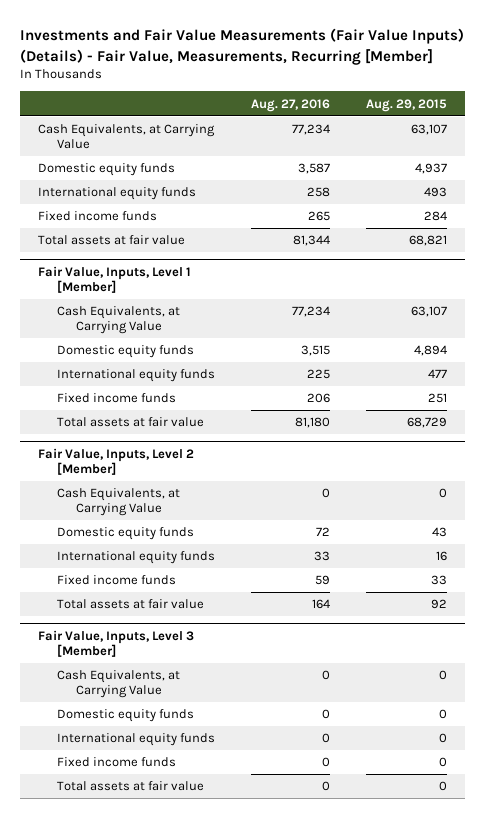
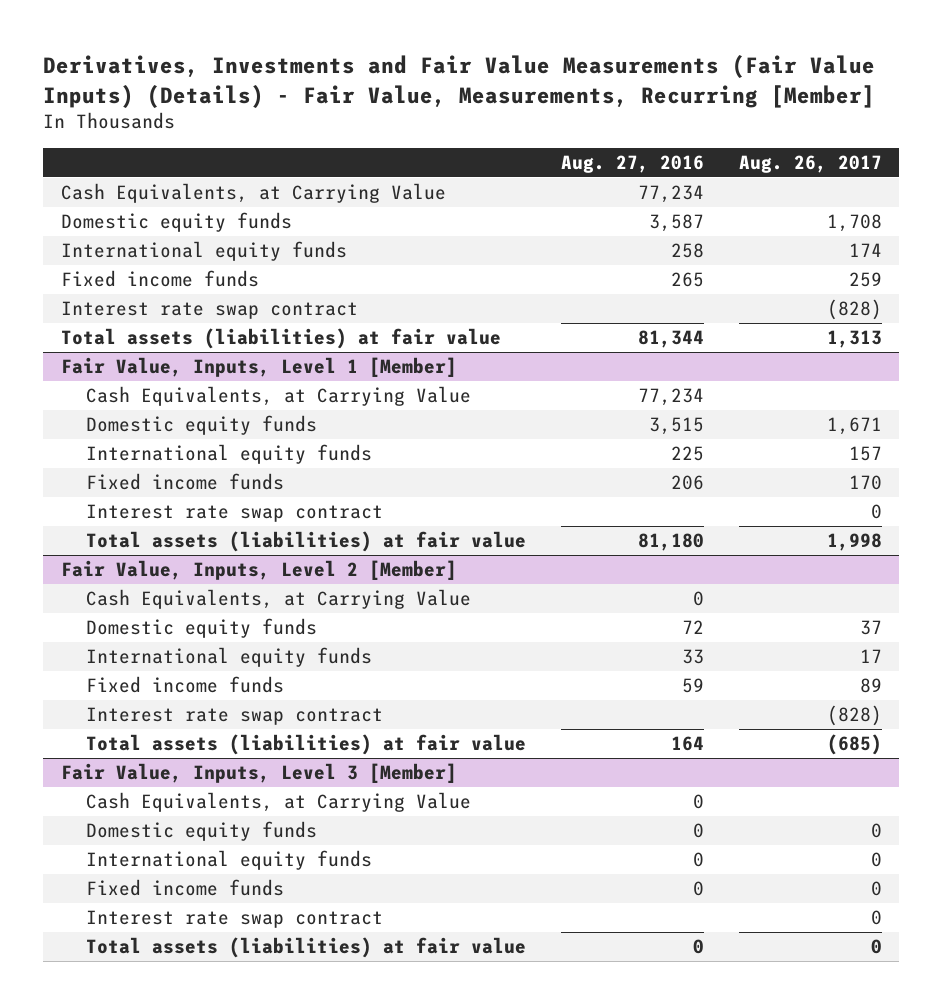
- Investments and Fair Value Measurements (Fair Value Inputs) (Details) - Fair Value, Measurements, Recurring [Member]
+ Derivatives, Investments and Fair Value Measurements (Fair Value Inputs) (Details) - Fair Value, Measurements, Recurring [Member]
- | Aug. 27, 2016 | Aug. 29, 2015
+ | Aug. 27, 2016 | Aug. 26, 2017
- Total assets at fair value | 81,344 | 68,821
+ Interest rate swap contract | | (828)
+ Total assets (liabilities) at fair value | 81,344 | 1,313
@ Fair Value, Inputs, Level 1 [Member]
- Total assets at fair value | 81,180 | 68,729
+ Interest rate swap contract | | 0
+ Total assets (liabilities) at fair value | 81,180 | 1,998
@ Fair Value, Inputs, Level 2 [Member]
- Total assets at fair value | 164 | 92
+ Interest rate swap contract | | (828)
+ Total assets (liabilities) at fair value | 164 | (685)
@ Fair Value, Inputs, Level 3 [Member]
- Total assets at fair value | 0 | 0
+ Interest rate swap contract | | 0
+ Total assets (liabilities) at fair value | 0 | 0

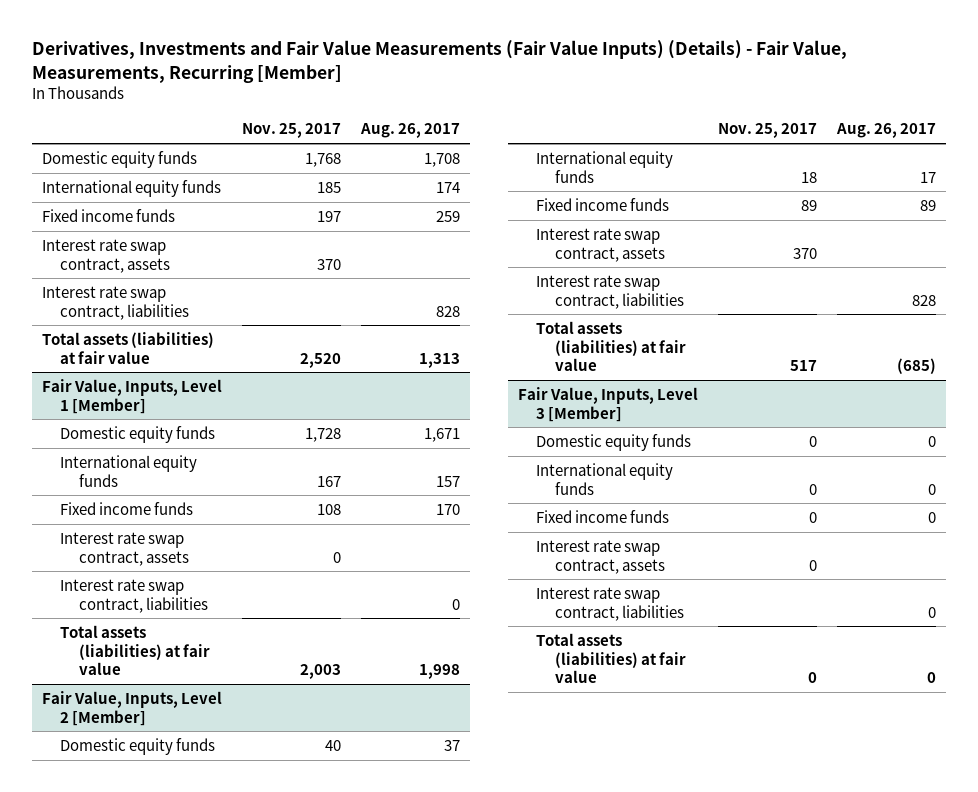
- | Aug. 27, 2016 | Aug. 26, 2017
+ | Nov. 25, 2017 | Aug. 26, 2017
- Cash Equivalents, at Carrying Value | 77,234 |
- Interest rate swap contract | | (828)
+ Interest rate swap contract, assets | 370 |
+ Interest rate swap contract, liabilities | | 828
@ Fair Value, Inputs, Level 1 [Member]
- Cash Equivalents, at Carrying Value | 77,234 |
- Interest rate swap contract | | 0
+ Interest rate swap contract, assets | 0 |
+ Interest rate swap contract, liabilities | | 0
@ Fair Value, Inputs, Level 2 [Member]
- Cash Equivalents, at Carrying Value | 0 |
- Interest rate swap contract | | (828)
+ Interest rate swap contract, assets | 370 |
+ Interest rate swap contract, liabilities | | 828
@ Fair Value, Inputs, Level 3 [Member]
- Cash Equivalents, at Carrying Value | 0 |
- Interest rate swap contract | | 0
+ Interest rate swap contract, assets | 0 |
+ Interest rate swap contract, liabilities | | 0

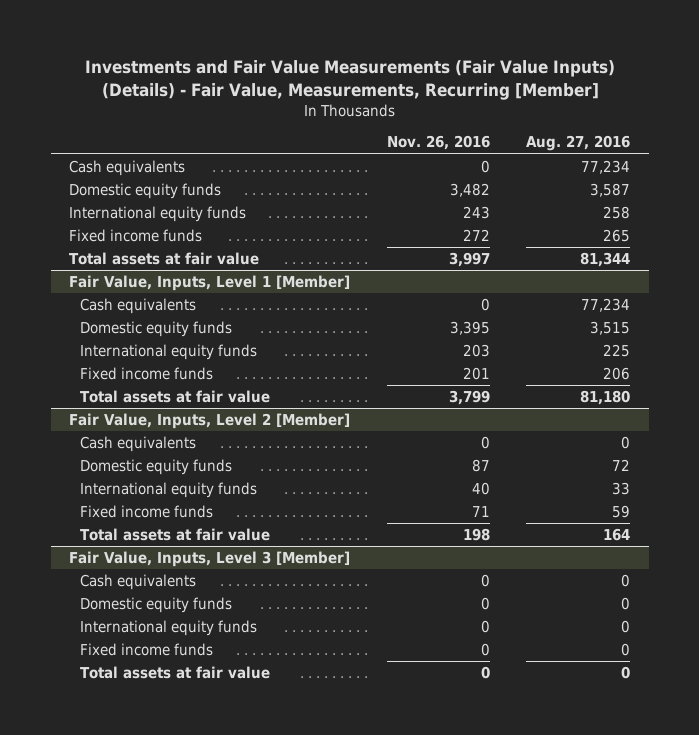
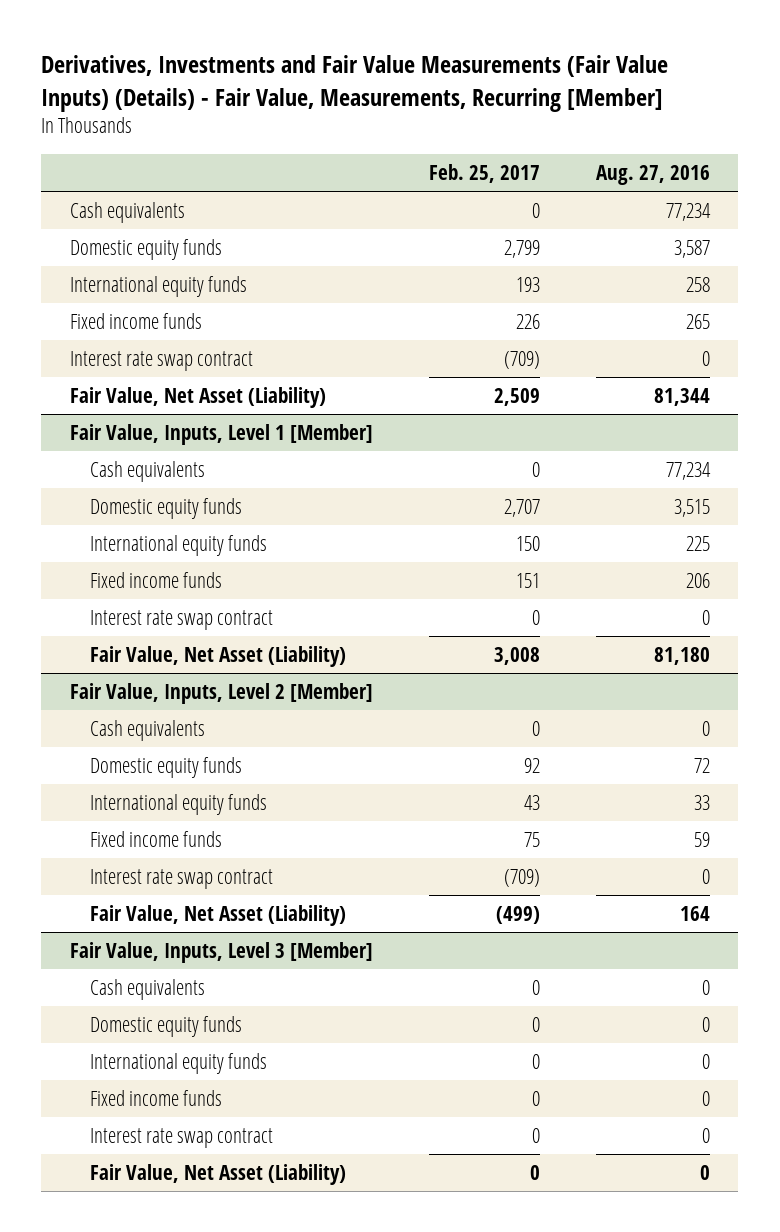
- Investments and Fair Value Measurements (Fair Value Inputs) (Details) - Fair Value, Measurements, Recurring [Member]
+ Derivatives, Investments and Fair Value Measurements (Fair Value Inputs) (Details) - Fair Value, Measurements, Recurring [Member]
- | Nov. 26, 2016 | Aug. 27, 2016
+ | Feb. 25, 2017 | Aug. 27, 2016
- Total assets at fair value | 3,997 | 81,344
+ Interest rate swap contract | (709) | 0
+ Fair Value, Net Asset (Liability) | 2,509 | 81,344
@ Fair Value, Inputs, Level 1 [Member]
- Total assets at fair value | 3,799 | 81,180
+ Interest rate swap contract | 0 | 0
+ Fair Value, Net Asset (Liability) | 3,008 | 81,180
@ Fair Value, Inputs, Level 2 [Member]
- Total assets at fair value | 198 | 164
+ Interest rate swap contract | (709) | 0
+ Fair Value, Net Asset (Liability) | (499) | 164
@ Fair Value, Inputs, Level 3 [Member]
- Total assets at fair value | 0 | 0
+ Interest rate swap contract | 0 | 0
+ Fair Value, Net Asset (Liability) | 0 | 0

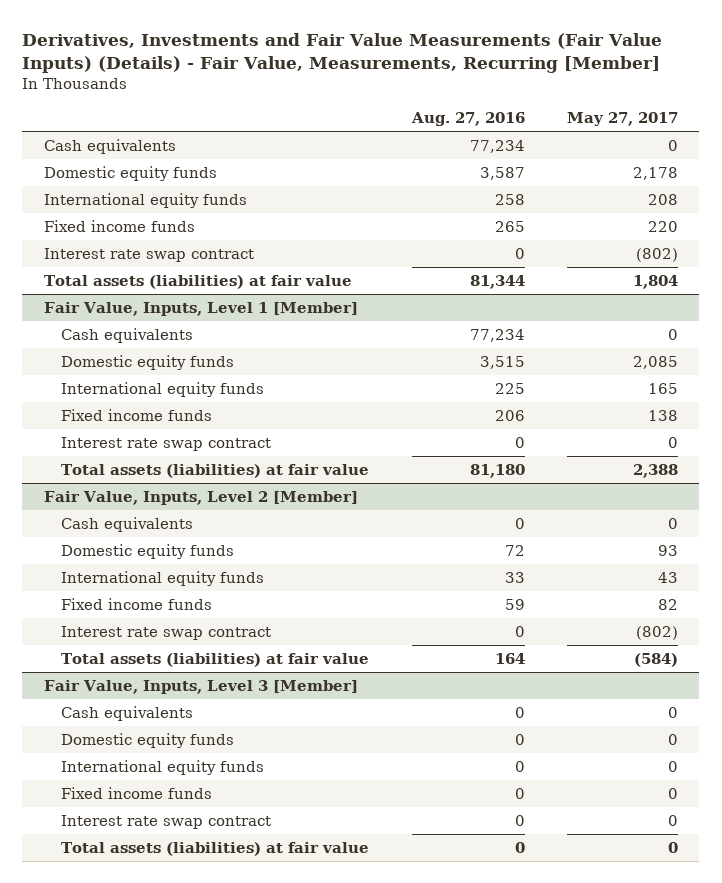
- | Feb. 25, 2017 | Aug. 27, 2016
+ | Aug. 27, 2016 | May 27, 2017
- Fair Value, Net Asset (Liability) | 2,509 | 81,344
+ Total assets (liabilities) at fair value | 81,344 | 1,804
@ Fair Value, Inputs, Level 1 [Member]
- Fair Value, Net Asset (Liability) | 3,008 | 81,180
+ Total assets (liabilities) at fair value | 81,180 | 2,388
@ Fair Value, Inputs, Level 2 [Member]
- Fair Value, Net Asset (Liability) | (499) | 164
+ Total assets (liabilities) at fair value | 164 | (584)
@ Fair Value, Inputs, Level 3 [Member]
- Fair Value, Net Asset (Liability) | 0 | 0
+ Total assets (liabilities) at fair value | 0 | 0

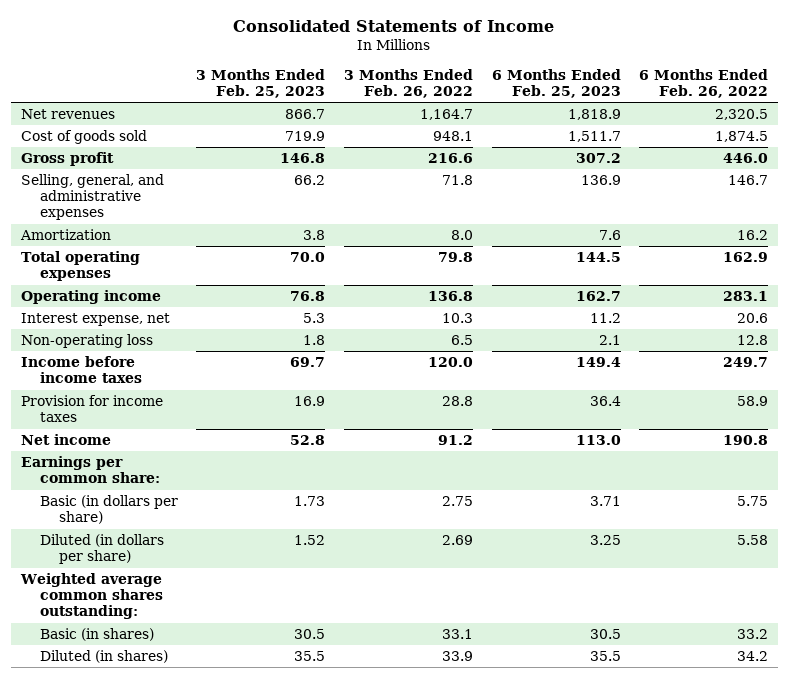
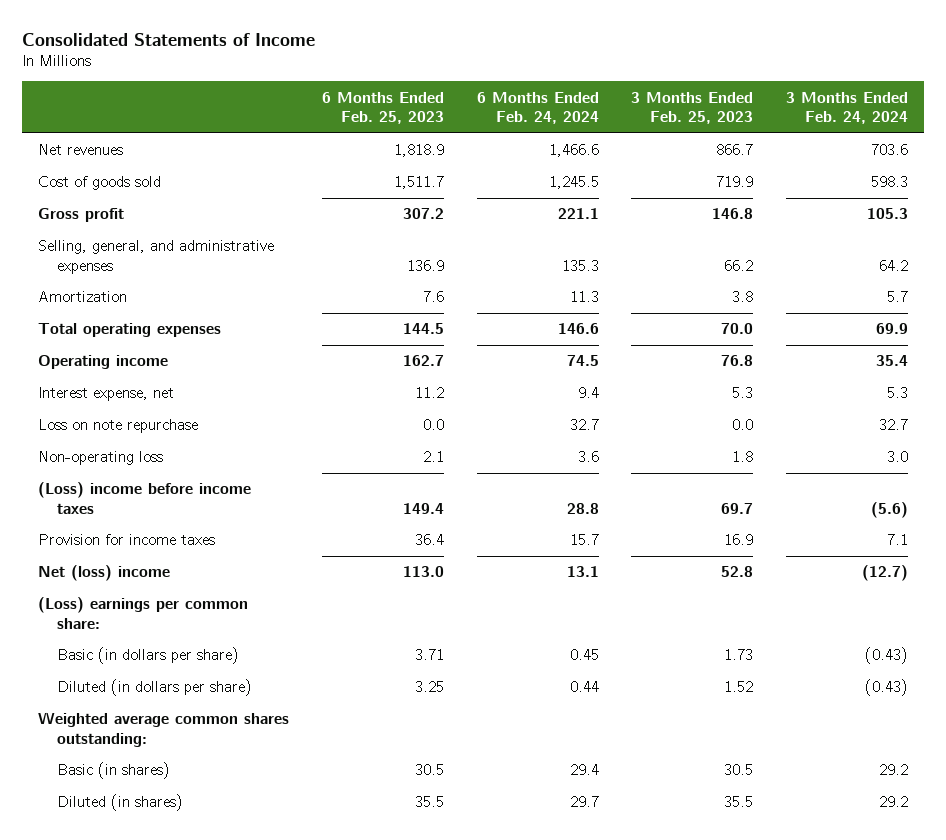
- | 3 Months Ended Feb. 25, 2023 | 3 Months Ended Feb. 26, 2022 | 6 Months Ended Feb. 25, 2023 | 6 Months Ended Feb. 26, 2022
+ | 6 Months Ended Feb. 25, 2023 | 6 Months Ended Feb. 24, 2024 | 3 Months Ended Feb. 25, 2023 | 3 Months Ended Feb. 24, 2024
+ Loss on note repurchase | 0.0 | 32.7 | 0.0 | 32.7
- Income before income taxes | 69.7 | 120.0 | 149.4 | 249.7
+ (Loss) income before income taxes | 149.4 | 28.8 | 69.7 | (5.6)
- Net income | 52.8 | 91.2 | 113.0 | 190.8
- Earnings per common share:
+ Net (loss) income | 113.0 | 13.1 | 52.8 | (12.7)
+ (Loss) earnings per common share:

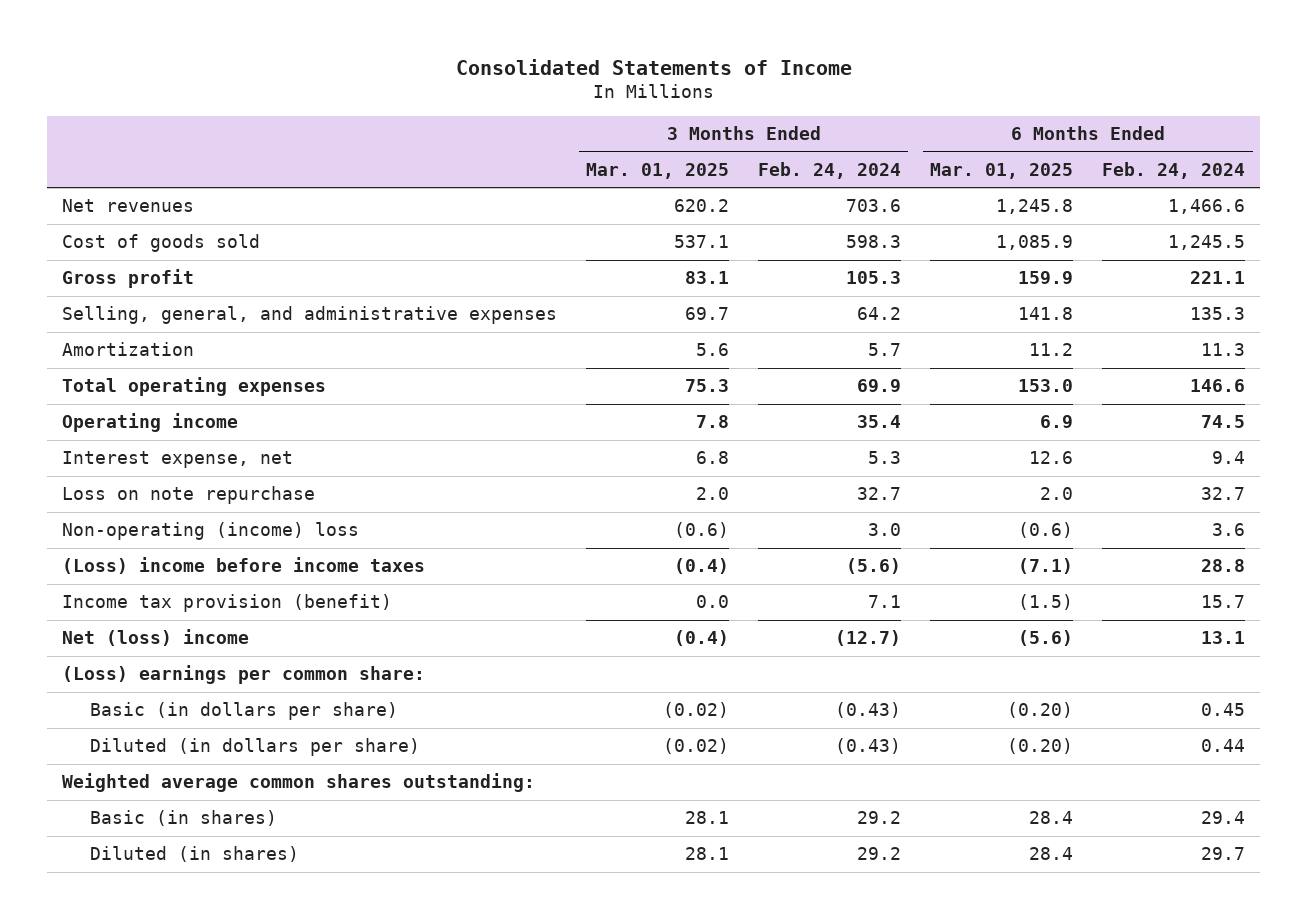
- | 6 Months Ended Feb. 25, 2023 | 6 Months Ended Feb. 24, 2024 | 3 Months Ended Feb. 25, 2023 | 3 Months Ended Feb. 24, 2024
+ | 3 Months Ended Mar. 01, 2025 | 3 Months Ended Feb. 24, 2024 | 6 Months Ended Mar. 01, 2025 | 6 Months Ended Feb. 24, 2024
- Non-operating loss | 2.1 | 3.6 | 1.8 | 3.0
+ Non-operating (income) loss | (0.6) | 3.0 | (0.6) | 3.6
- Provision for income taxes | 36.4 | 15.7 | 16.9 | 7.1
+ Income tax provision (benefit) | 0.0 | 7.1 | (1.5) | 15.7

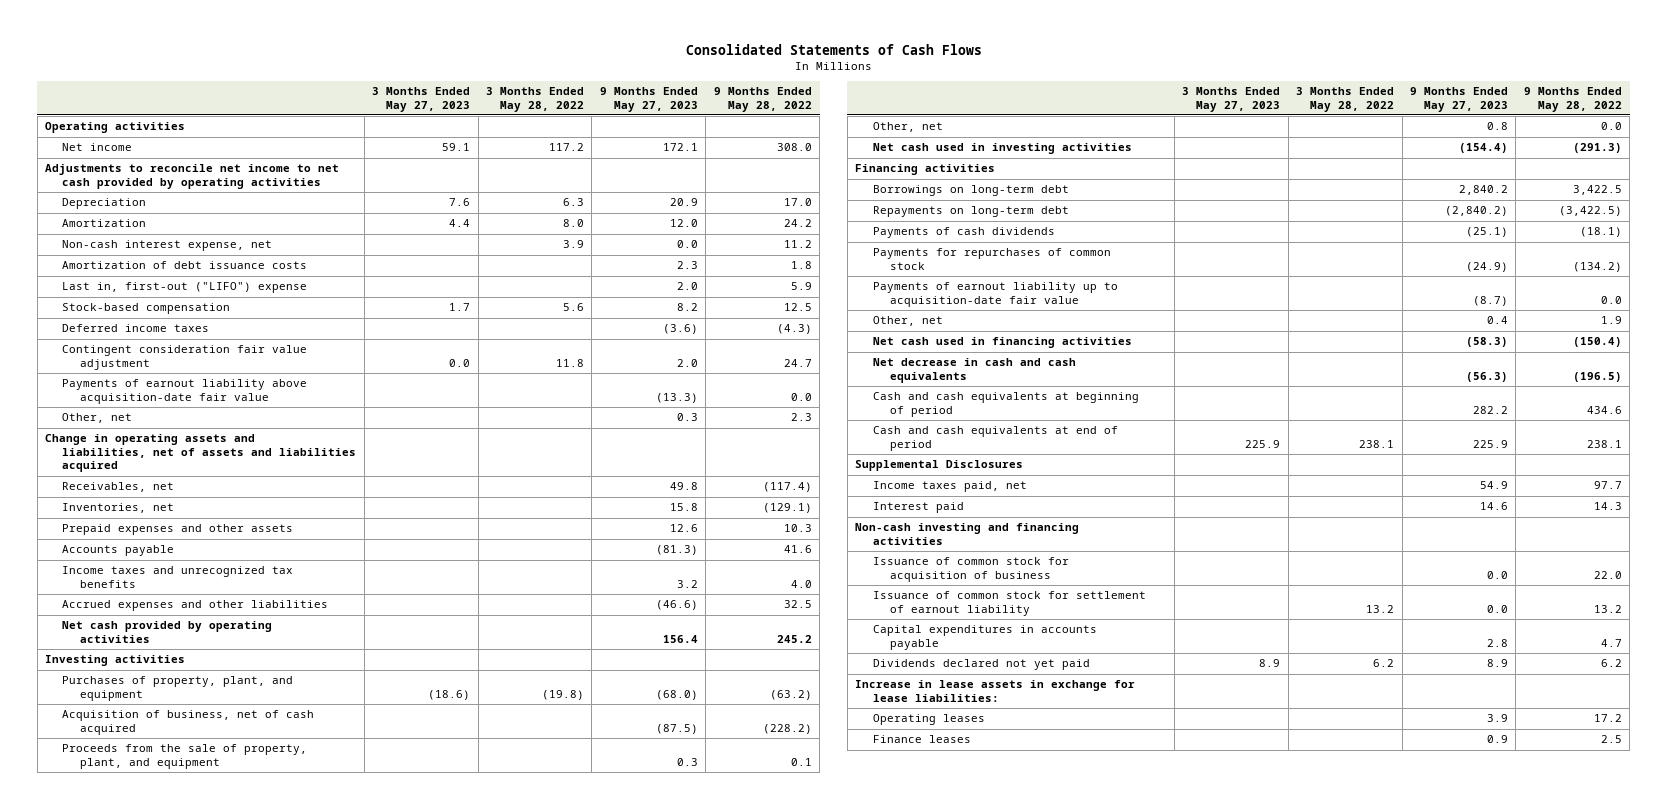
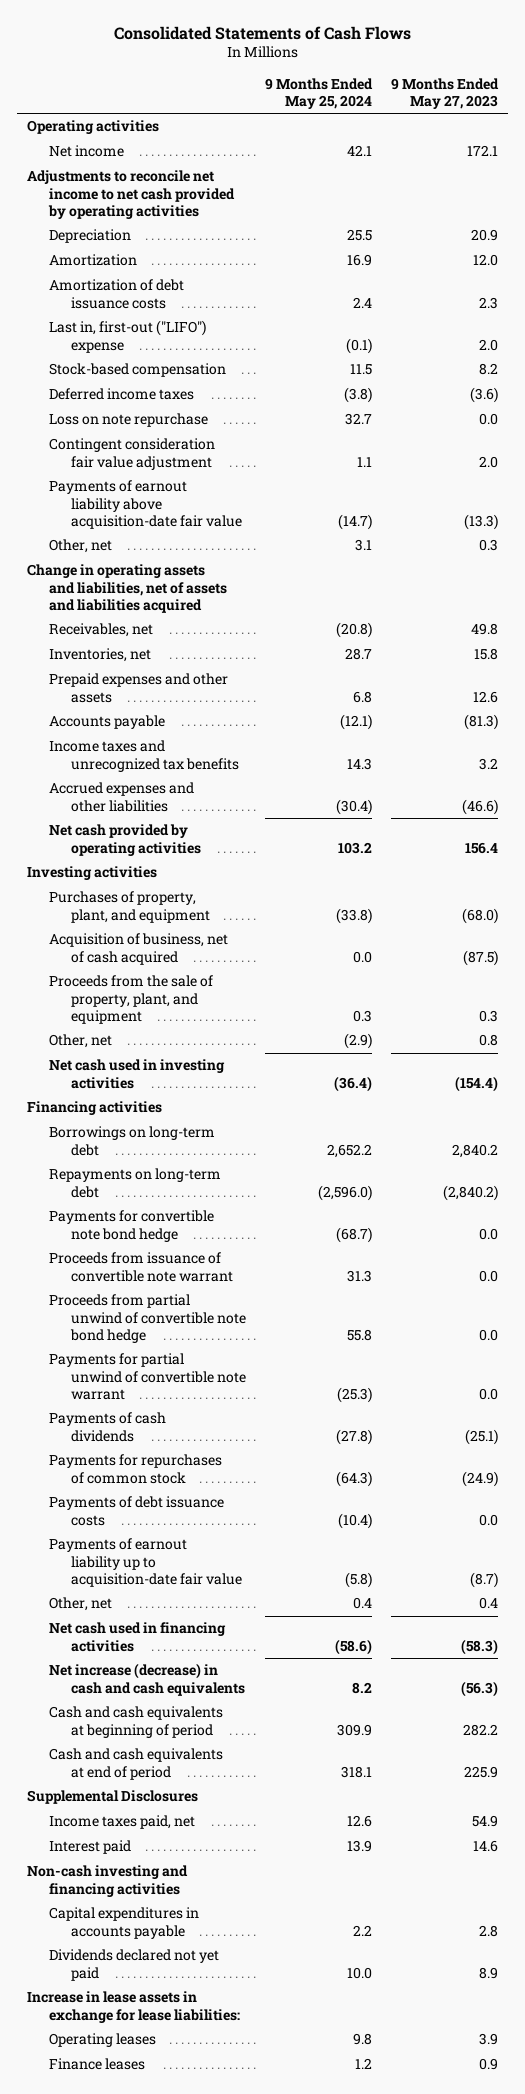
- | 3 Months Ended May 27, 2023 | 3 Months Ended May 28, 2022 | 9 Months Ended May 27, 2023 | 9 Months Ended May 28, 2022
+ | 9 Months Ended May 25, 2024 | 9 Months Ended May 27, 2023
- Non-cash interest expense, net | | 3.9 | 0.0 | 11.2
+ Loss on note repurchase | 32.7 | 0.0
+ Payments for convertible note bond hedge | (68.7) | 0.0
+ Proceeds from issuance of convertible note warrant | 31.3 | 0.0
+ Proceeds from partial unwind of convertible note bond hedge | 55.8 | 0.0
+ Payments for partial unwind of convertible note warrant | (25.3) | 0.0
+ Payments of debt issuance costs | (10.4) | 0.0
- Net decrease in cash and cash equivalents | | | (56.3) | (196.5)
+ Net increase (decrease) in cash and cash equivalents | 8.2 | (56.3)
- Issuance of common stock for acquisition of business | | | 0.0 | 22.0
- Issuance of common stock for settlement of earnout liability | | 13.2 | 0.0 | 13.2

